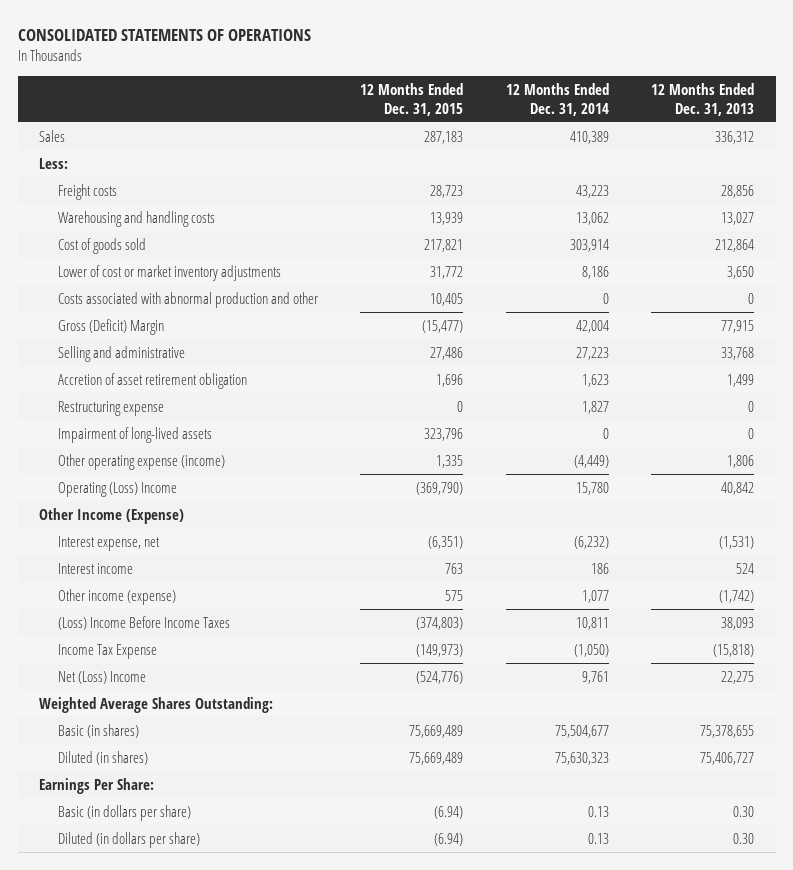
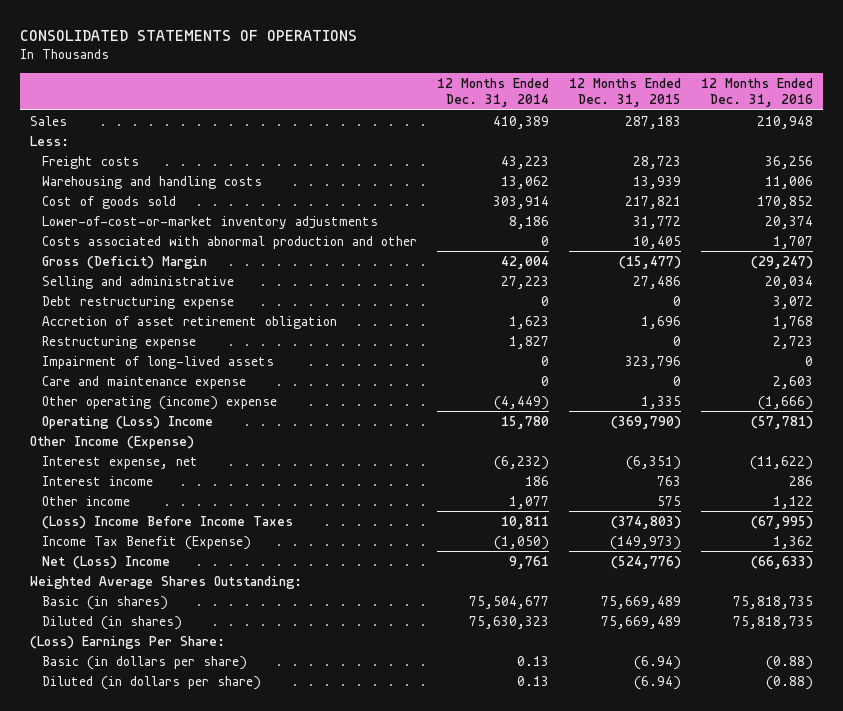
- | 12 Months Ended Dec. 31, 2015 | 12 Months Ended Dec. 31, 2014 | 12 Months Ended Dec. 31, 2013
+ | 12 Months Ended Dec. 31, 2014 | 12 Months Ended Dec. 31, 2015 | 12 Months Ended Dec. 31, 2016
- Lower of cost or market inventory adjustments | 31,772 | 8,186 | 3,650
+ Lower-of-cost-or-market inventory adjustments | 8,186 | 31,772 | 20,374
+ Debt restructuring expense | 0 | 0 | 3,072
- Other operating expense (income) | 1,335 | (4,449) | 1,806
+ Care and maintenance expense | 0 | 0 | 2,603
+ Other operating (income) expense | (4,449) | 1,335 | (1,666)
- Other income (expense) | 575 | 1,077 | (1,742)
+ Other income | 1,077 | 575 | 1,122
- Income Tax Expense | (149,973) | (1,050) | (15,818)
+ Income Tax Benefit (Expense) | (1,050) | (149,973) | 1,362
- Earnings Per Share:
+ (Loss) Earnings Per Share:

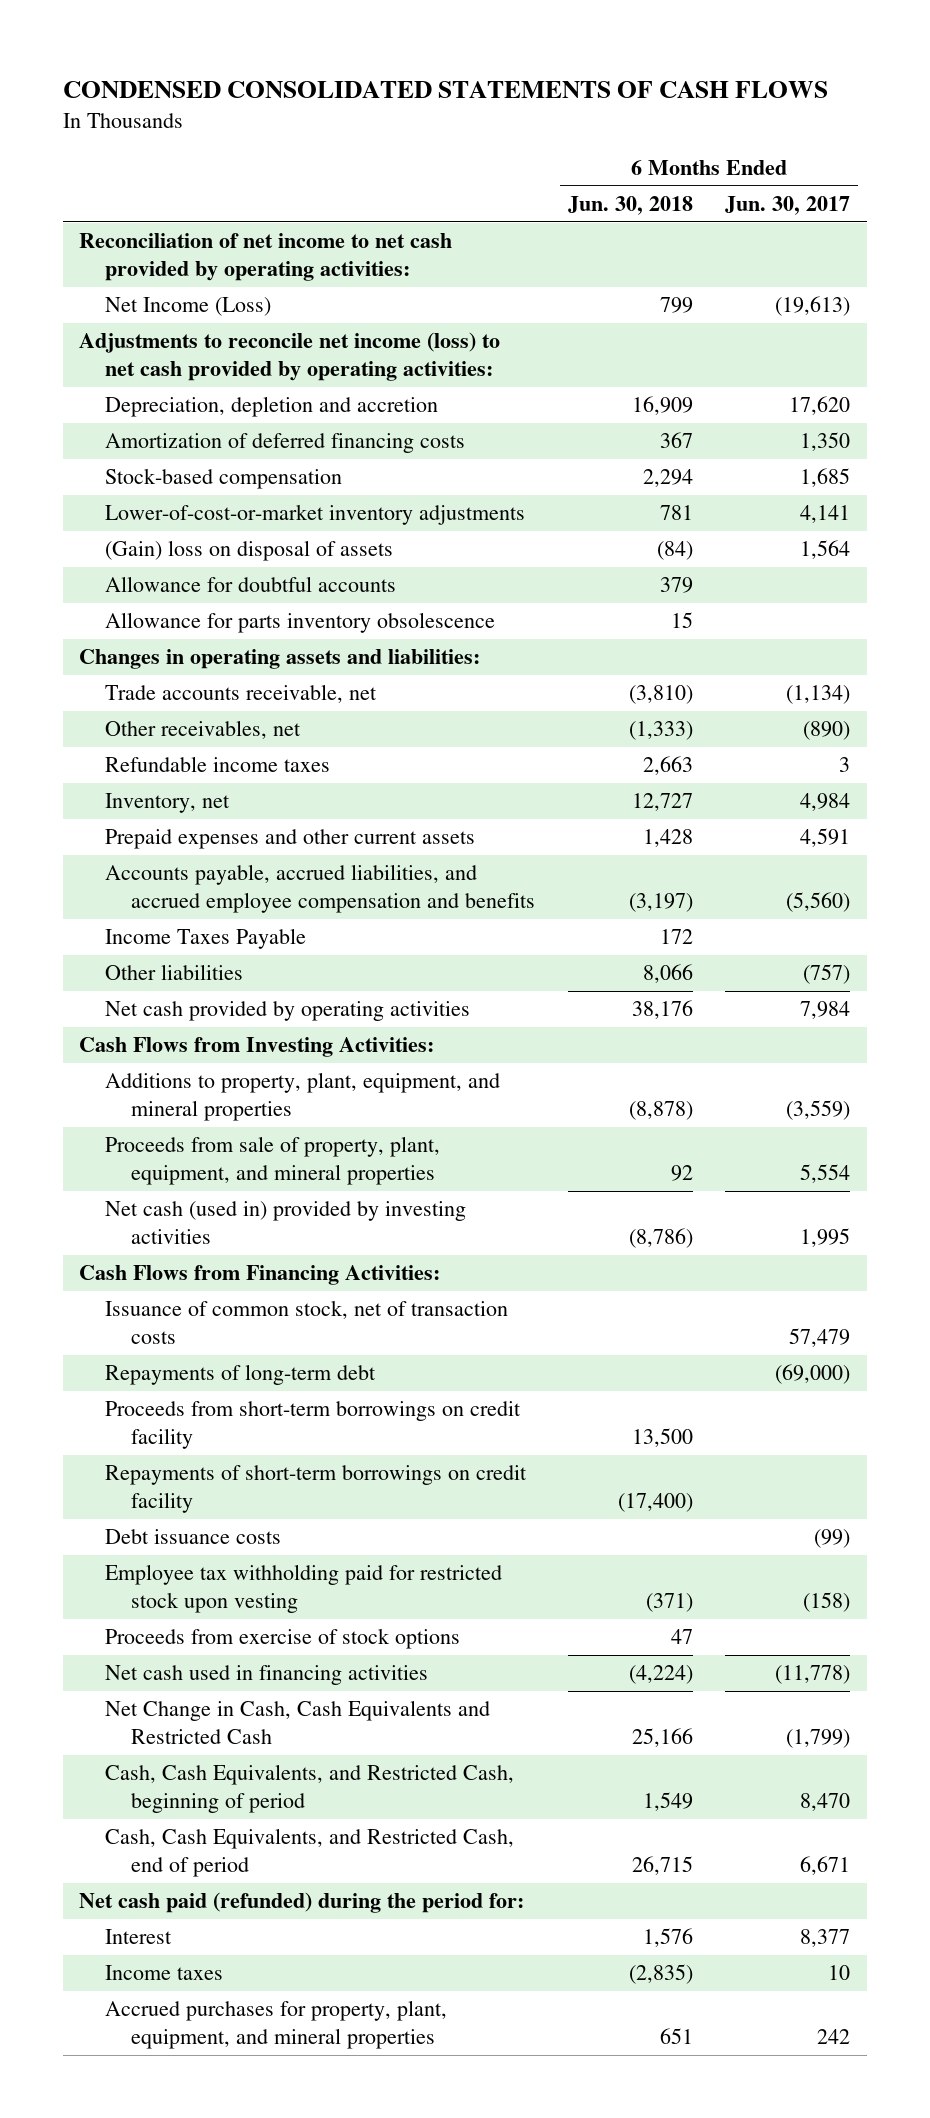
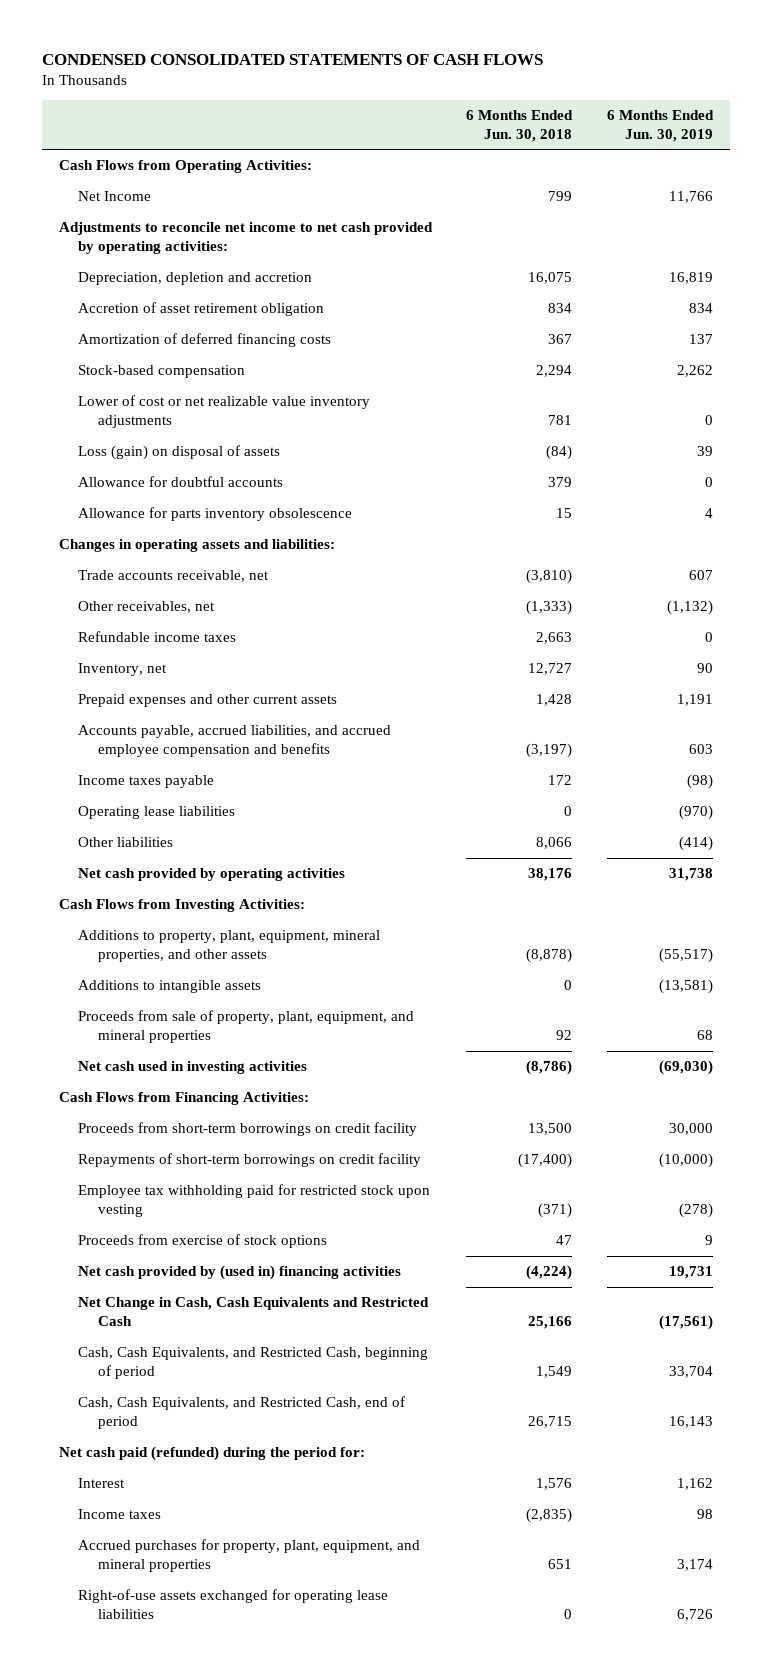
- | 6 Months Ended Jun. 30, 2018 | 6 Months Ended Jun. 30, 2017
+ | 6 Months Ended Jun. 30, 2018 | 6 Months Ended Jun. 30, 2019
- Reconciliation of net income to net cash provided by operating activities:
- Net Income (Loss) | 799 | (19,613)
- Adjustments to reconcile net income (loss) to net cash provided by operating activities:
- Depreciation, depletion and accretion | 16,909 | 17,620
+ Cash Flows from Operating Activities:
+ Net Income | 799 | 11,766
+ Adjustments to reconcile net income to net cash provided by operating activities:
+ Depreciation, depletion and accretion | 16,075 | 16,819
+ Accretion of asset retirement obligation | 834 | 834
- Lower-of-cost-or-market inventory adjustments | 781 | 4,141
- (Gain) loss on disposal of assets | (84) | 1,564
+ Lower of cost or net realizable value inventory adjustments | 781 | 0
+ Loss (gain) on disposal of assets | (84) | 39
- Income Taxes Payable | 172 |
+ Income taxes payable | 172 | (98)
+ Operating lease liabilities | 0 | (970)
- Additions to property, plant, equipment, and mineral properties | (8,878) | (3,559)
+ Additions to property, plant, equipment, mineral properties, and other assets | (8,878) | (55,517)
+ Additions to intangible assets | 0 | (13,581)
- Net cash (used in) provided by investing activities | (8,786) | 1,995
+ Net cash used in investing activities | (8,786) | (69,030)
- Issuance of common stock, net of transaction costs | | 57,479
- Repayments of long-term debt | | (69,000)
- Debt issuance costs | | (99)
- Net cash used in financing activities | (4,224) | (11,778)
+ Net cash provided by (used in) financing activities | (4,224) | 19,731
+ Right-of-use assets exchanged for operating lease liabilities | 0 | 6,726

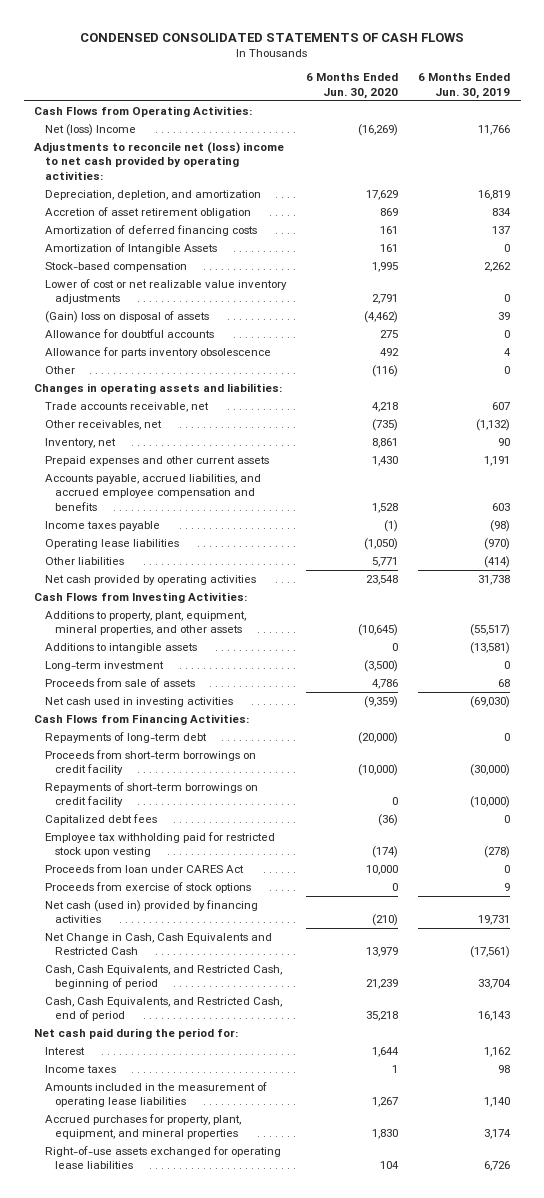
- | 6 Months Ended Jun. 30, 2018 | 6 Months Ended Jun. 30, 2019
+ | 6 Months Ended Jun. 30, 2020 | 6 Months Ended Jun. 30, 2019
- Net Income | 799 | 11,766
- Adjustments to reconcile net income to net cash provided by operating activities:
- Depreciation, depletion and accretion | 16,075 | 16,819
+ Net (loss) Income | (16,269) | 11,766
+ Adjustments to reconcile net (loss) income to net cash provided by operating activities:
+ Depreciation, depletion, and amortization | 17,629 | 16,819
+ Amortization of Intangible Assets | 161 | 0
- Loss (gain) on disposal of assets | (84) | 39
+ (Gain) loss on disposal of assets | (4,462) | 39
+ Other | (116) | 0
- Refundable income taxes | 2,663 | 0
- Proceeds from sale of property, plant, equipment, and mineral properties | 92 | 68
+ Long-term investment | (3,500) | 0
+ Proceeds from sale of assets | 4,786 | 68
- Proceeds from short-term borrowings on credit facility | 13,500 | 30,000
+ Repayments of long-term debt | (20,000) | 0
+ Proceeds from short-term borrowings on credit facility | (10,000) | (30,000)
+ Capitalized debt fees | (36) | 0
+ Proceeds from loan under CARES Act | 10,000 | 0
- Net cash provided by (used in) financing activities | (4,224) | 19,731
+ Net cash (used in) provided by financing activities | (210) | 19,731
- Net cash paid (refunded) during the period for:
+ Net cash paid during the period for:
+ Amounts included in the measurement of operating lease liabilities | 1,267 | 1,140

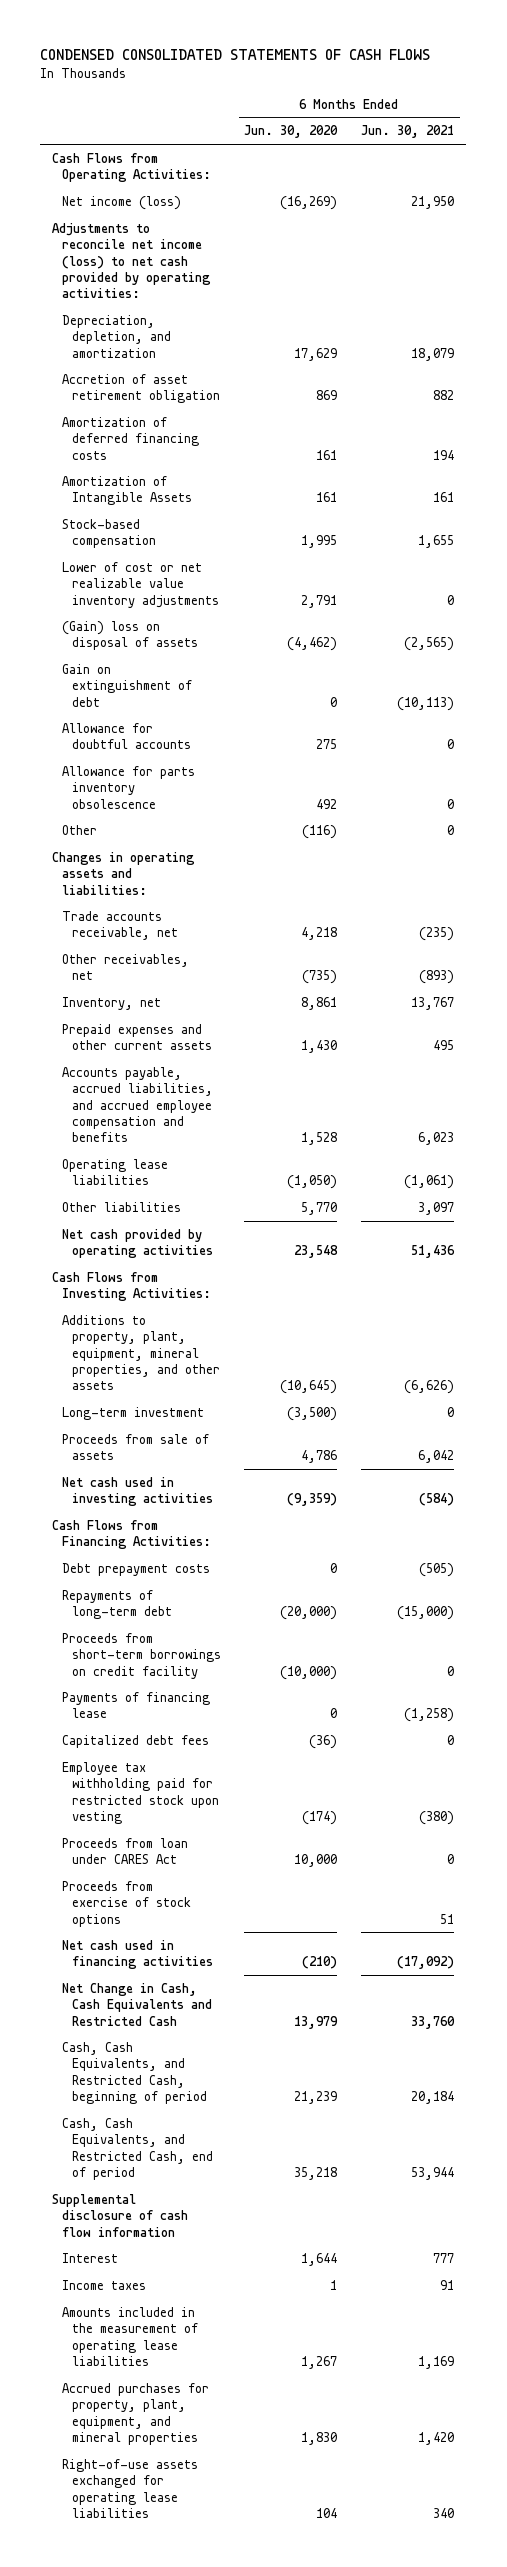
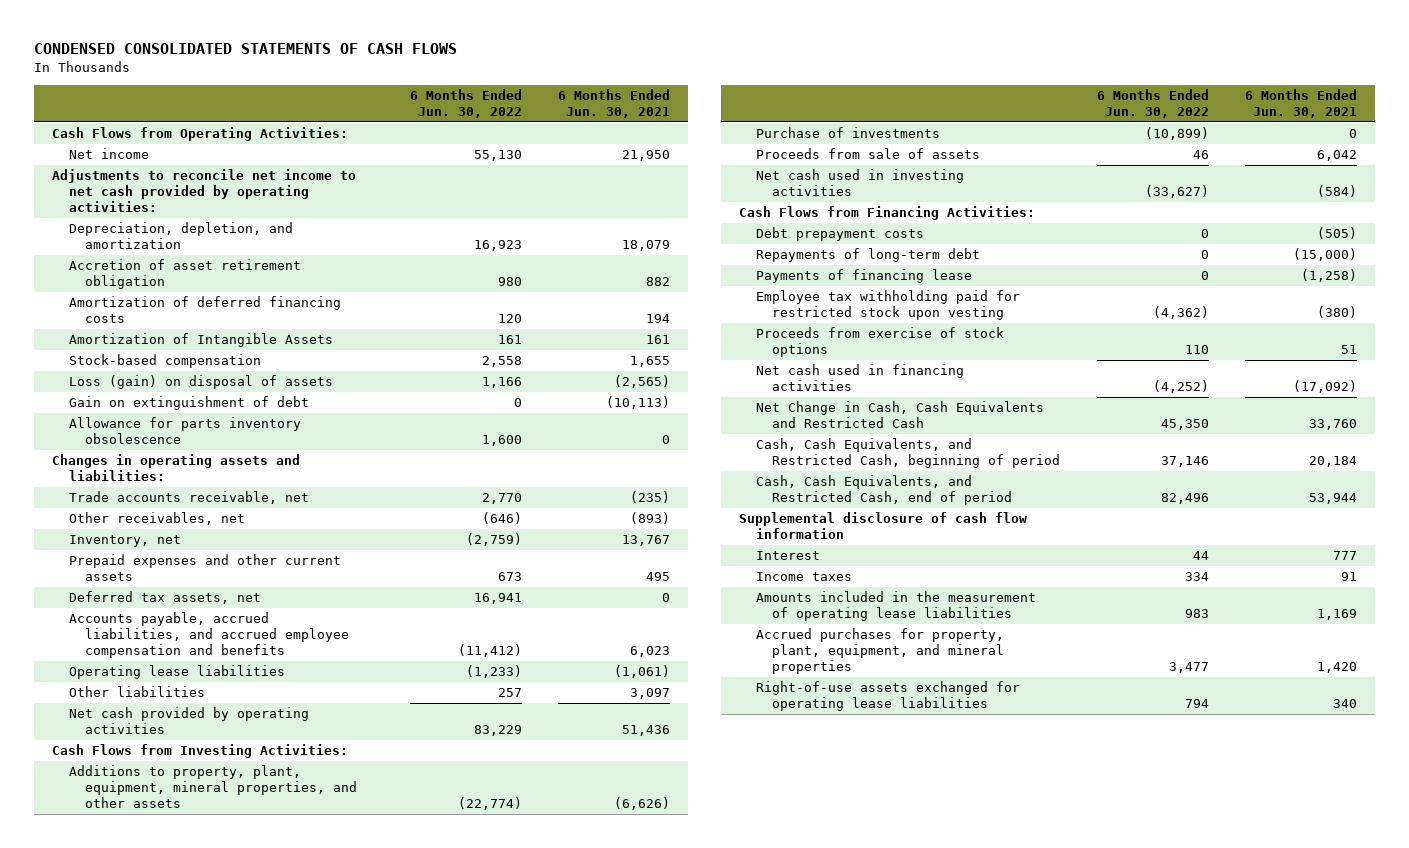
- | 6 Months Ended Jun. 30, 2020 | 6 Months Ended Jun. 30, 2021
+ | 6 Months Ended Jun. 30, 2022 | 6 Months Ended Jun. 30, 2021
- Net income (loss) | (16,269) | 21,950
- Adjustments to reconcile net income (loss) to net cash provided by operating activities:
+ Net income | 55,130 | 21,950
+ Adjustments to reconcile net income to net cash provided by operating activities:
- Lower of cost or net realizable value inventory adjustments | 2,791 | 0
- (Gain) loss on disposal of assets | (4,462) | (2,565)
+ Loss (gain) on disposal of assets | 1,166 | (2,565)
- Allowance for doubtful accounts | 275 | 0
- Other | (116) | 0
+ Deferred tax assets, net | 16,941 | 0
- Long-term investment | (3,500) | 0
+ Purchase of investments | (10,899) | 0
- Proceeds from short-term borrowings on credit facility | (10,000) | 0
- Capitalized debt fees | (36) | 0
- Proceeds from loan under CARES Act | 10,000 | 0

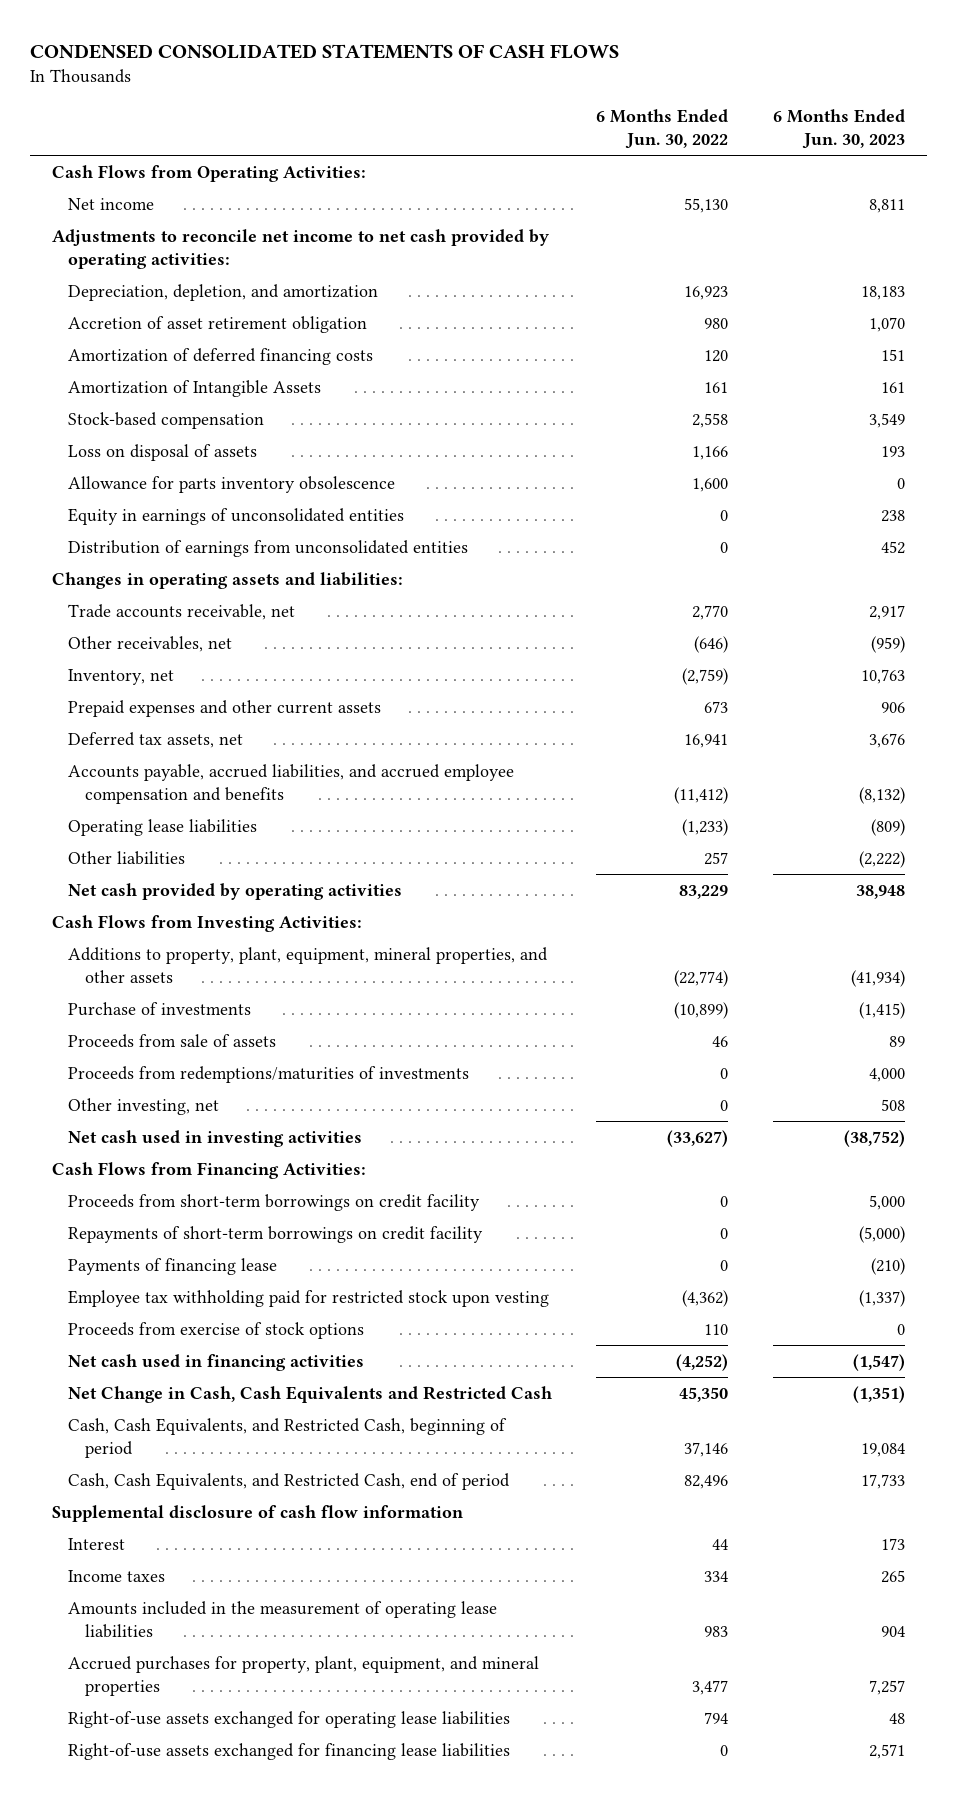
- | 6 Months Ended Jun. 30, 2022 | 6 Months Ended Jun. 30, 2021
+ | 6 Months Ended Jun. 30, 2022 | 6 Months Ended Jun. 30, 2023
- Loss (gain) on disposal of assets | 1,166 | (2,565)
- Gain on extinguishment of debt | 0 | (10,113)
+ Loss on disposal of assets | 1,166 | 193
+ Equity in earnings of unconsolidated entities | 0 | 238
+ Distribution of earnings from unconsolidated entities | 0 | 452
+ Proceeds from redemptions/maturities of investments | 0 | 4,000
+ Other investing, net | 0 | 508
- Debt prepayment costs | 0 | (505)
- Repayments of long-term debt | 0 | (15,000)
+ Proceeds from short-term borrowings on credit facility | 0 | 5,000
+ Repayments of short-term borrowings on credit facility | 0 | (5,000)
+ Right-of-use assets exchanged for financing lease liabilities | 0 | 2,571

